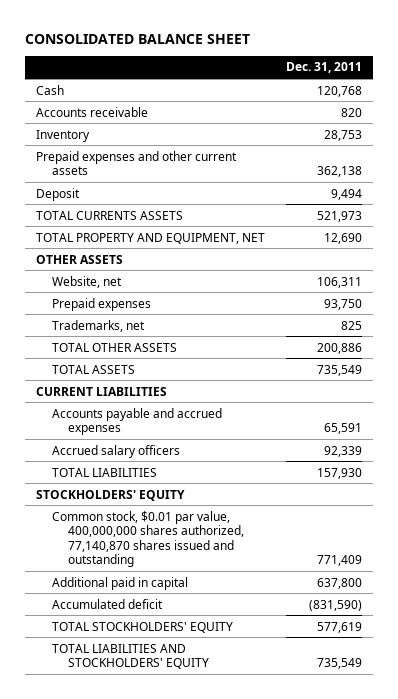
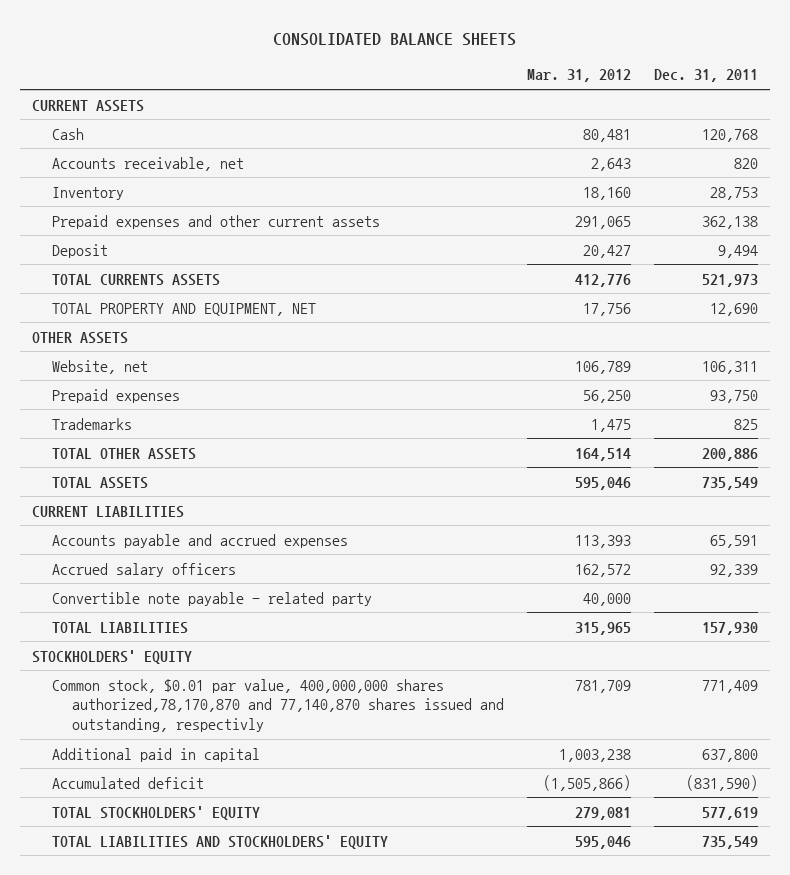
- CONSOLIDATED BALANCE SHEET
+ CONSOLIDATED BALANCE SHEETS
- | Dec. 31, 2011
+ | Mar. 31, 2012 | Dec. 31, 2011
+ CURRENT ASSETS
- Accounts receivable | 820
+ Accounts receivable, net | 2,643 | 820
- Trademarks, net | 825
+ Trademarks | 1,475 | 825
+ Convertible note payable - related party | 40,000 |
- Common stock, $0.01 par value, 400,000,000 shares authorized, 77,140,870 shares issued and outstanding | 771,409
+ Common stock, $0.01 par value, 400,000,000 shares authorized,78,170,870 and 77,140,870 shares issued and outstanding, respectivly | 781,709 | 771,409

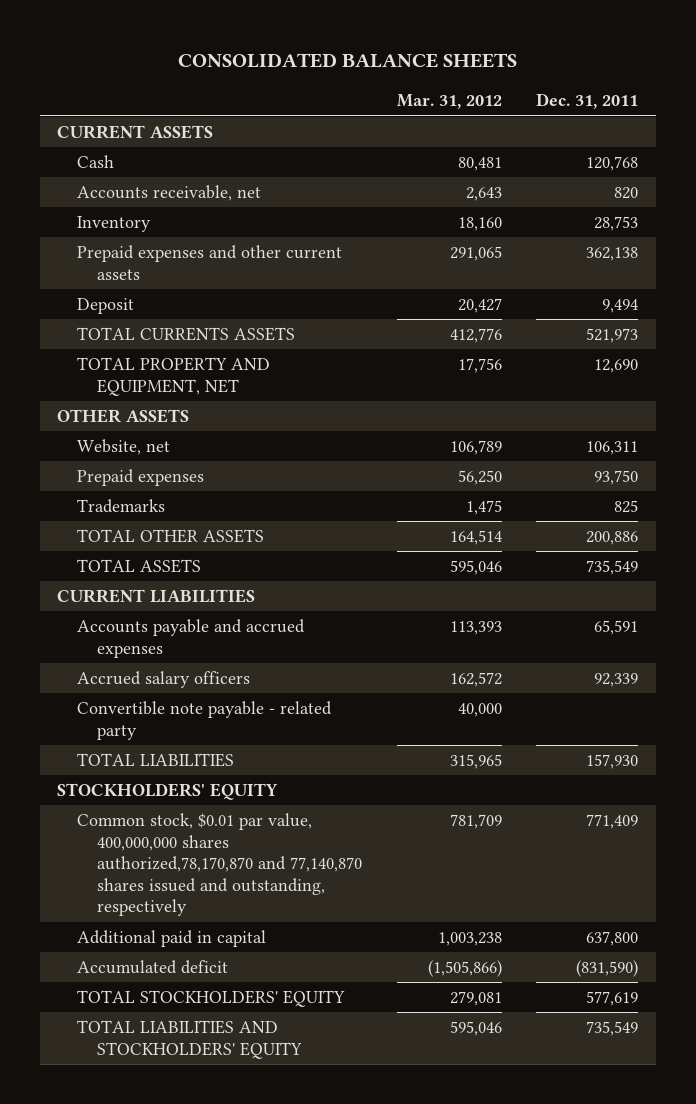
- Common stock, $0.01 par value, 400,000,000 shares authorized,78,170,870 and 77,140,870 shares issued and outstanding, respectivly | 781,709 | 771,409
+ Common stock, $0.01 par value, 400,000,000 shares authorized,78,170,870 and 77,140,870 shares issued and outstanding, respectively | 781,709 | 771,409

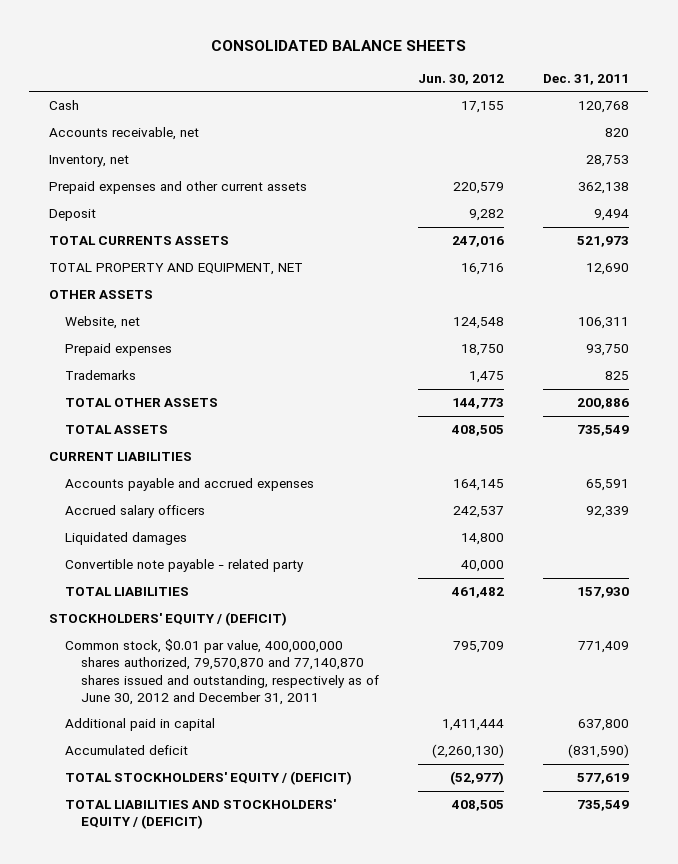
- | Mar. 31, 2012 | Dec. 31, 2011
+ | Jun. 30, 2012 | Dec. 31, 2011
- CURRENT ASSETS
- Inventory | 18,160 | 28,753
+ Inventory, net | | 28,753
+ Liquidated damages | 14,800 |
- STOCKHOLDERS' EQUITY
- Common stock, $0.01 par value, 400,000,000 shares authorized,78,170,870 and 77,140,870 shares issued and outstanding, respectively | 781,709 | 771,409
+ STOCKHOLDERS' EQUITY / (DEFICIT)
+ Common stock, $0.01 par value, 400,000,000 shares authorized, 79,570,870 and 77,140,870 shares issued and outstanding, respectively as of June 30, 2012 and December 31, 2011 | 795,709 | 771,409
- TOTAL STOCKHOLDERS' EQUITY | 279,081 | 577,619
- TOTAL LIABILITIES AND STOCKHOLDERS' EQUITY | 595,046 | 735,549
+ TOTAL STOCKHOLDERS' EQUITY / (DEFICIT) | (52,977) | 577,619
+ TOTAL LIABILITIES AND STOCKHOLDERS' EQUITY / (DEFICIT) | 408,505 | 735,549

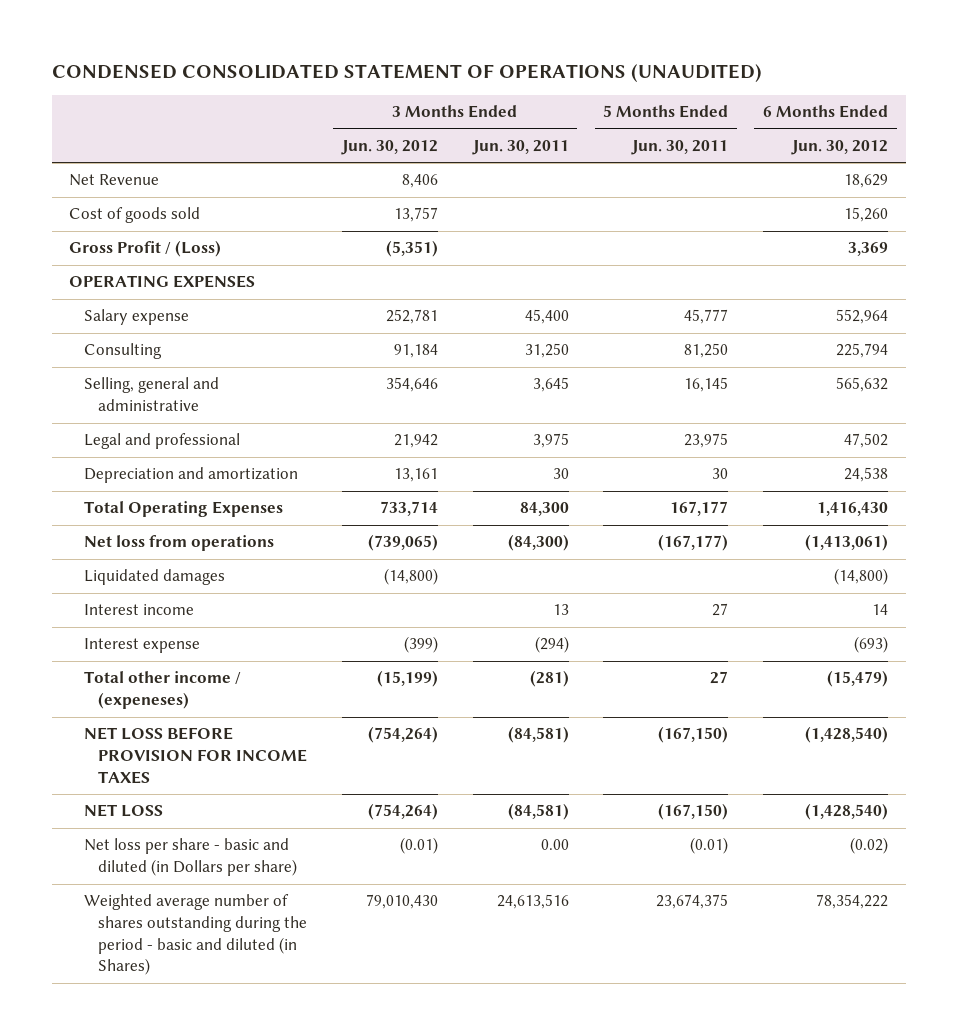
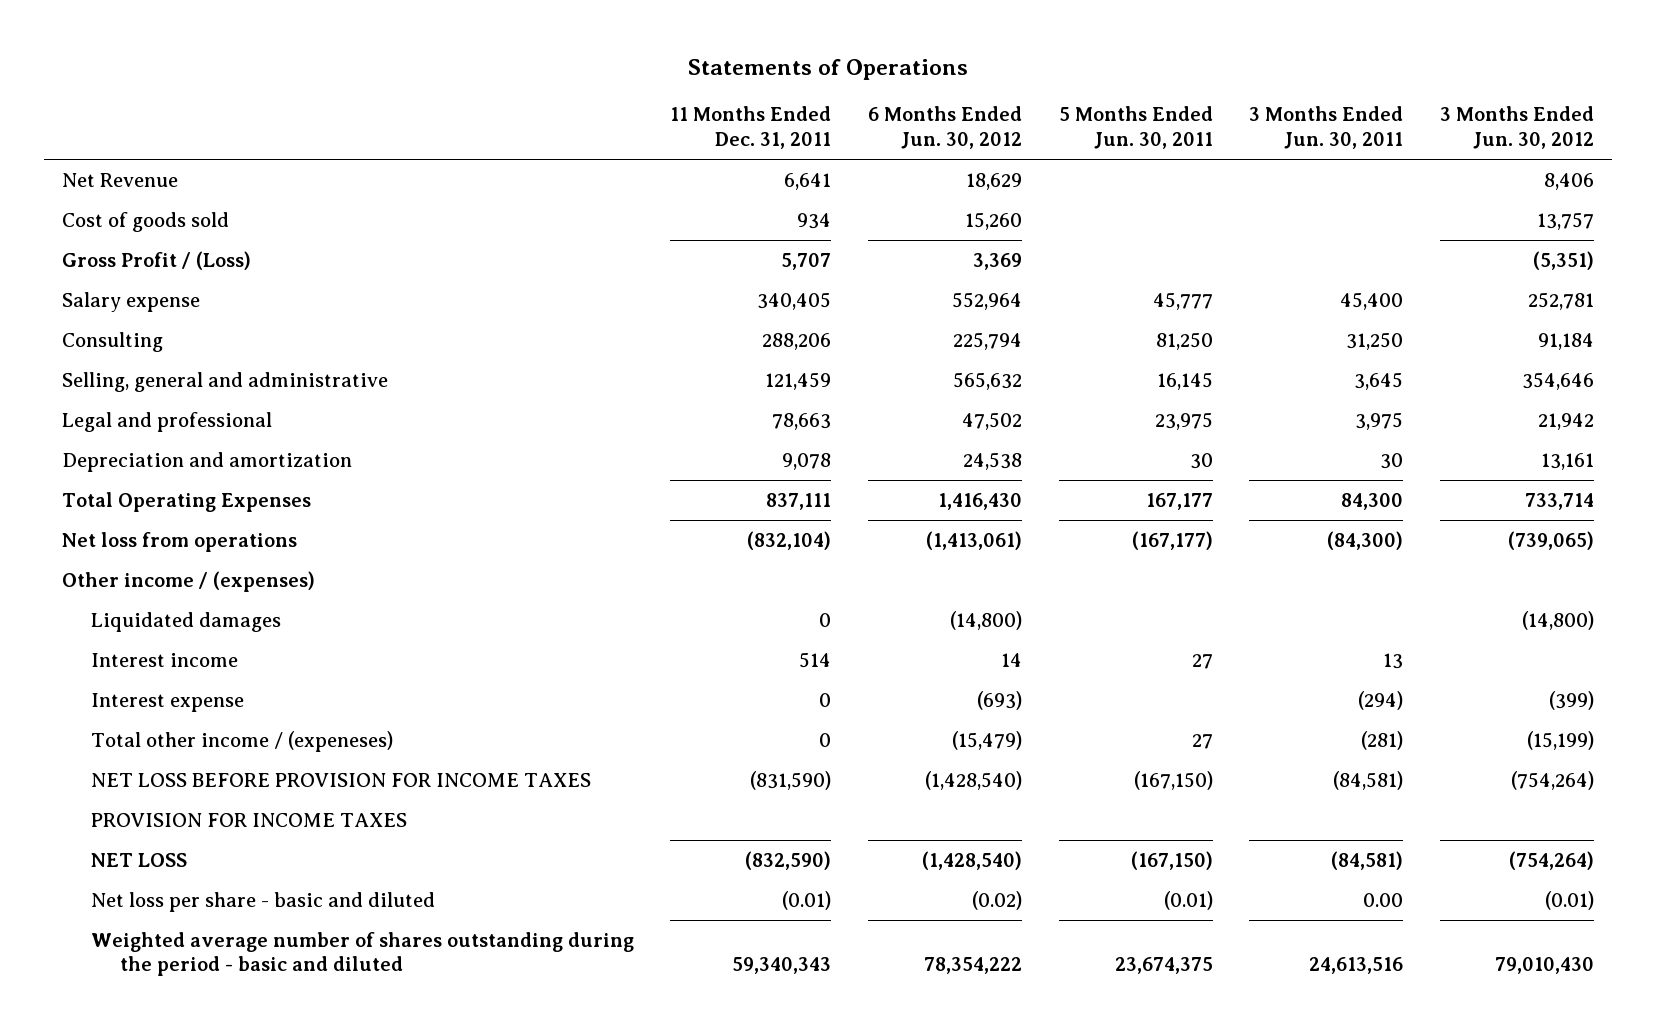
- CONDENSED CONSOLIDATED STATEMENT OF OPERATIONS (UNAUDITED)
+ Statements of Operations
- | 3 Months Ended Jun. 30, 2012 | 3 Months Ended Jun. 30, 2011 | 5 Months Ended Jun. 30, 2011 | 6 Months Ended Jun. 30, 2012
+ | 11 Months Ended Dec. 31, 2011 | 6 Months Ended Jun. 30, 2012 | 5 Months Ended Jun. 30, 2011 | 3 Months Ended Jun. 30, 2011 | 3 Months Ended Jun. 30, 2012
- OPERATING EXPENSES
+ Other income / (expenses)
+ PROVISION FOR INCOME TAXES
- Net loss per share - basic and diluted (in Dollars per share) | (0.01) | 0.00 | (0.01) | (0.02)
- Weighted average number of shares outstanding during the period - basic and diluted (in Shares) | 79,010,430 | 24,613,516 | 23,674,375 | 78,354,222
+ Net loss per share - basic and diluted | (0.01) | (0.02) | (0.01) | 0.00 | (0.01)
+ Weighted average number of shares outstanding during the period - basic and diluted | 59,340,343 | 78,354,222 | 23,674,375 | 24,613,516 | 79,010,430

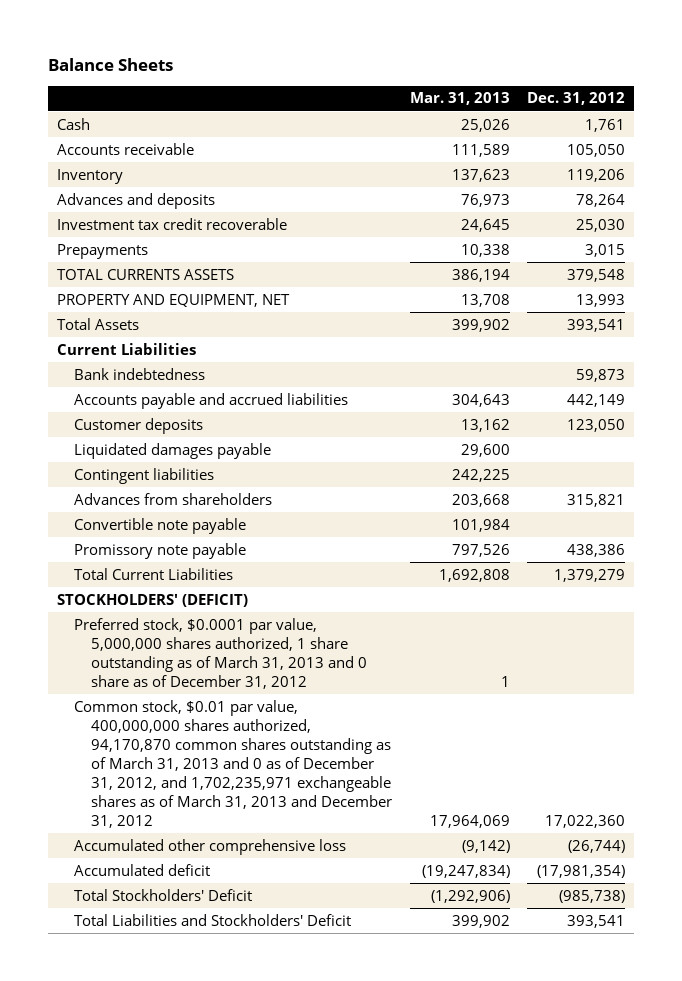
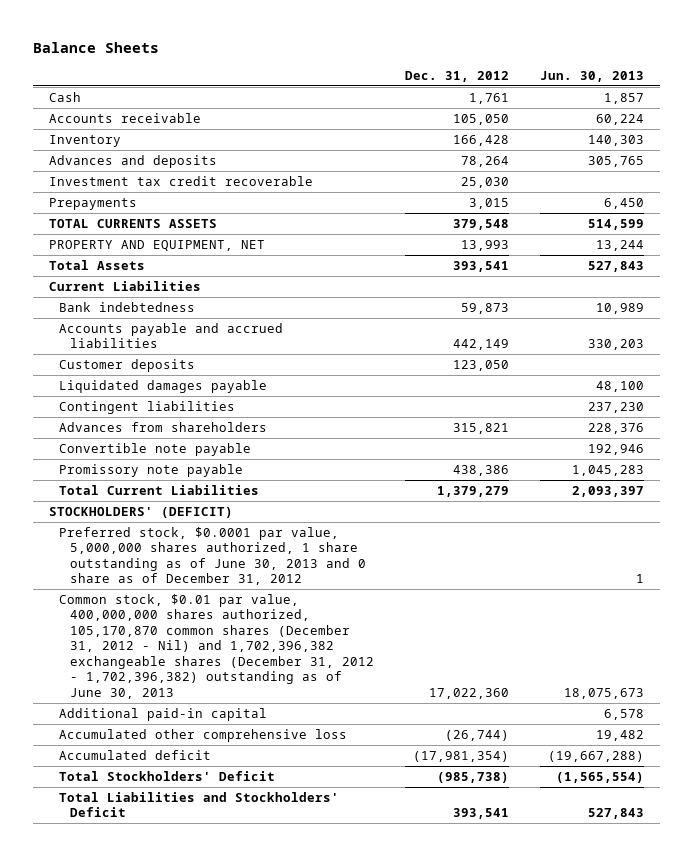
- | Mar. 31, 2013 | Dec. 31, 2012
+ | Dec. 31, 2012 | Jun. 30, 2013
- Inventory | 137,623 | 119,206
+ Inventory | 166,428 | 140,303
- Preferred stock, $0.0001 par value, 5,000,000 shares authorized, 1 share outstanding as of March 31, 2013 and 0 share as of December 31, 2012 | 1 |
- Common stock, $0.01 par value, 400,000,000 shares authorized, 94,170,870 common shares outstanding as of March 31, 2013 and 0 as of December 31, 2012, and 1,702,235,971 exchangeable shares as of March 31, 2013 and December 31, 2012 | 17,964,069 | 17,022,360
+ Preferred stock, $0.0001 par value, 5,000,000 shares authorized, 1 share outstanding as of June 30, 2013 and 0 share as of December 31, 2012 | | 1
+ Common stock, $0.01 par value, 400,000,000 shares authorized, 105,170,870 common shares (December 31, 2012 - Nil) and 1,702,396,382 exchangeable shares (December 31, 2012 - 1,702,396,382) outstanding as of June 30, 2013 | 17,022,360 | 18,075,673
+ Additional paid-in capital | | 6,578

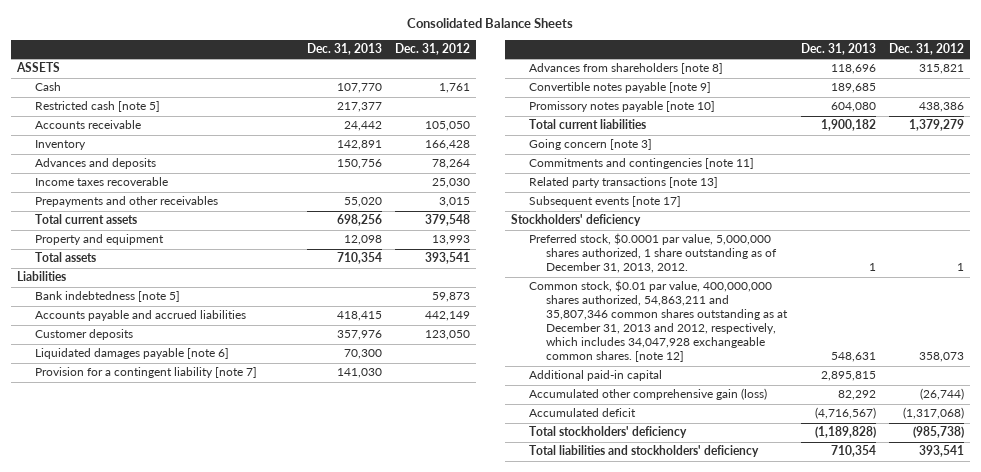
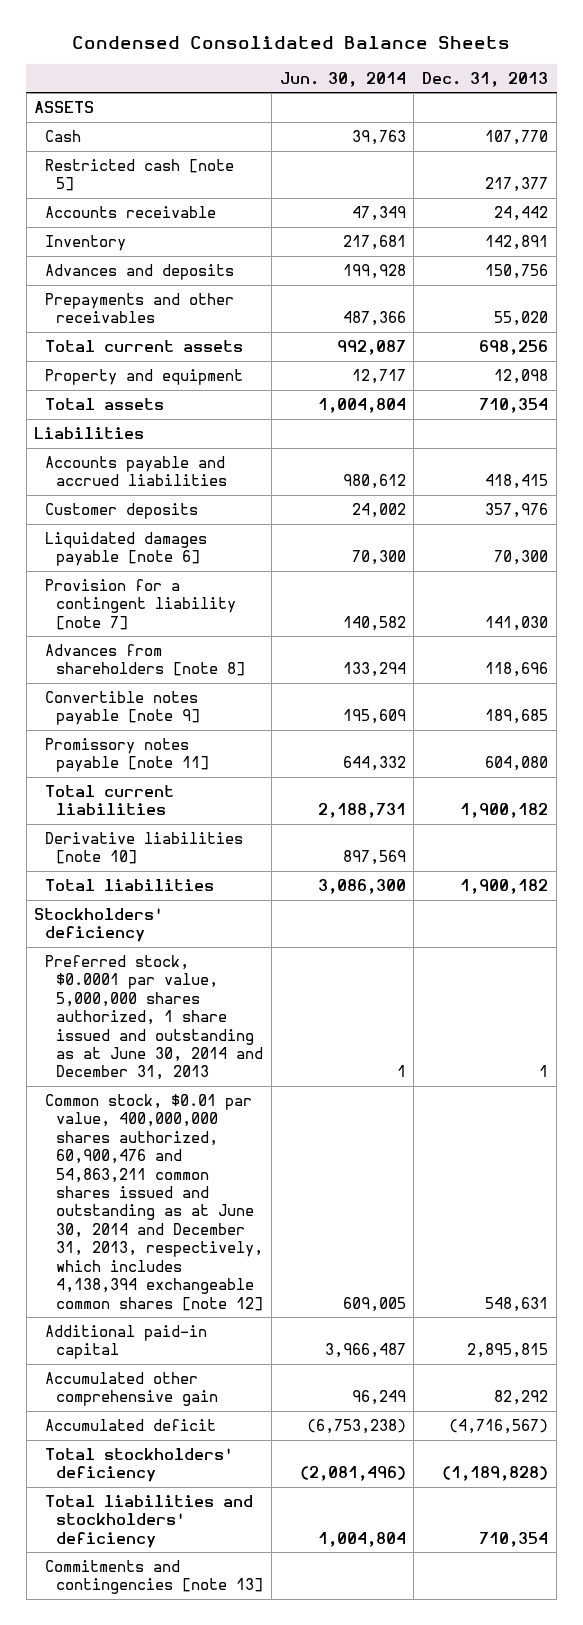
- Consolidated Balance Sheets
+ Condensed Consolidated Balance Sheets
- | Dec. 31, 2013 | Dec. 31, 2012
+ | Jun. 30, 2014 | Dec. 31, 2013
- Income taxes recoverable | | 25,030
- Bank indebtedness [note 5] | | 59,873
- Promissory notes payable [note 10] | 604,080 | 438,386
+ Promissory notes payable [note 11] | 644,332 | 604,080
- Going concern [note 3]
- Commitments and contingencies [note 11]
- Related party transactions [note 13]
- Subsequent events [note 17]
+ Derivative liabilities [note 10] | 897,569 |
+ Total liabilities | 3,086,300 | 1,900,182
- Preferred stock, $0.0001 par value, 5,000,000 shares authorized, 1 share outstanding as of December 31, 2013, 2012. | 1 | 1
- Common stock, $0.01 par value, 400,000,000 shares authorized, 54,863,211 and 35,807,346 common shares outstanding as at December 31, 2013 and 2012, respectively, which includes 34,047,928 exchangeable common shares. [note 12] | 548,631 | 358,073
+ Preferred stock, $0.0001 par value, 5,000,000 shares authorized, 1 share issued and outstanding as at June 30, 2014 and December 31, 2013 | 1 | 1
+ Common stock, $0.01 par value, 400,000,000 shares authorized, 60,900,476 and 54,863,211 common shares issued and outstanding as at June 30, 2014 and December 31, 2013, respectively, which includes 4,138,394 exchangeable common shares [note 12] | 609,005 | 548,631
- Accumulated other comprehensive gain (loss) | 82,292 | (26,744)
+ Accumulated other comprehensive gain | 96,249 | 82,292
+ Commitments and contingencies [note 13]

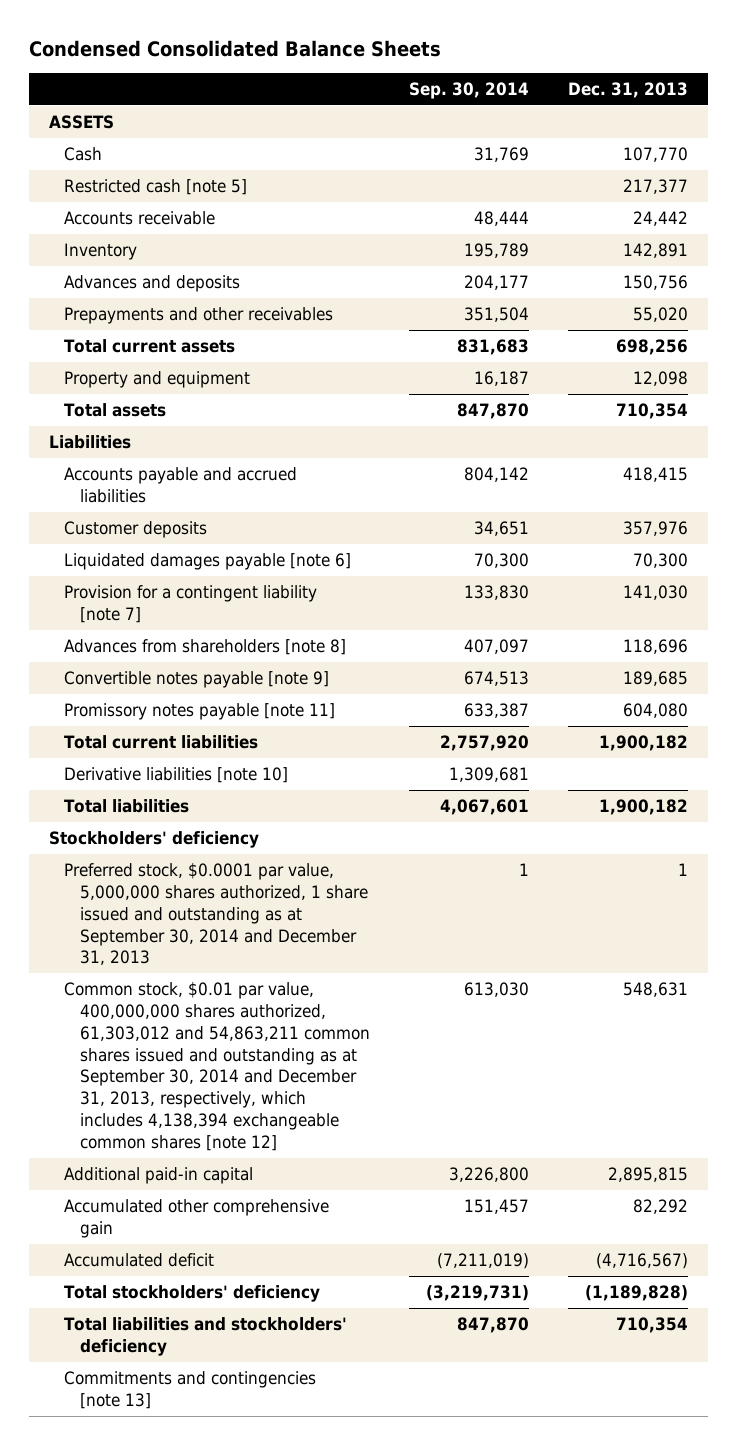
- | Jun. 30, 2014 | Dec. 31, 2013
+ | Sep. 30, 2014 | Dec. 31, 2013
- Preferred stock, $0.0001 par value, 5,000,000 shares authorized, 1 share issued and outstanding as at June 30, 2014 and December 31, 2013 | 1 | 1
- Common stock, $0.01 par value, 400,000,000 shares authorized, 60,900,476 and 54,863,211 common shares issued and outstanding as at June 30, 2014 and December 31, 2013, respectively, which includes 4,138,394 exchangeable common shares [note 12] | 609,005 | 548,631
+ Preferred stock, $0.0001 par value, 5,000,000 shares authorized, 1 share issued and outstanding as at September 30, 2014 and December 31, 2013 | 1 | 1
+ Common stock, $0.01 par value, 400,000,000 shares authorized, 61,303,012 and 54,863,211 common shares issued and outstanding as at September 30, 2014 and December 31, 2013, respectively, which includes 4,138,394 exchangeable common shares [note 12] | 613,030 | 548,631

